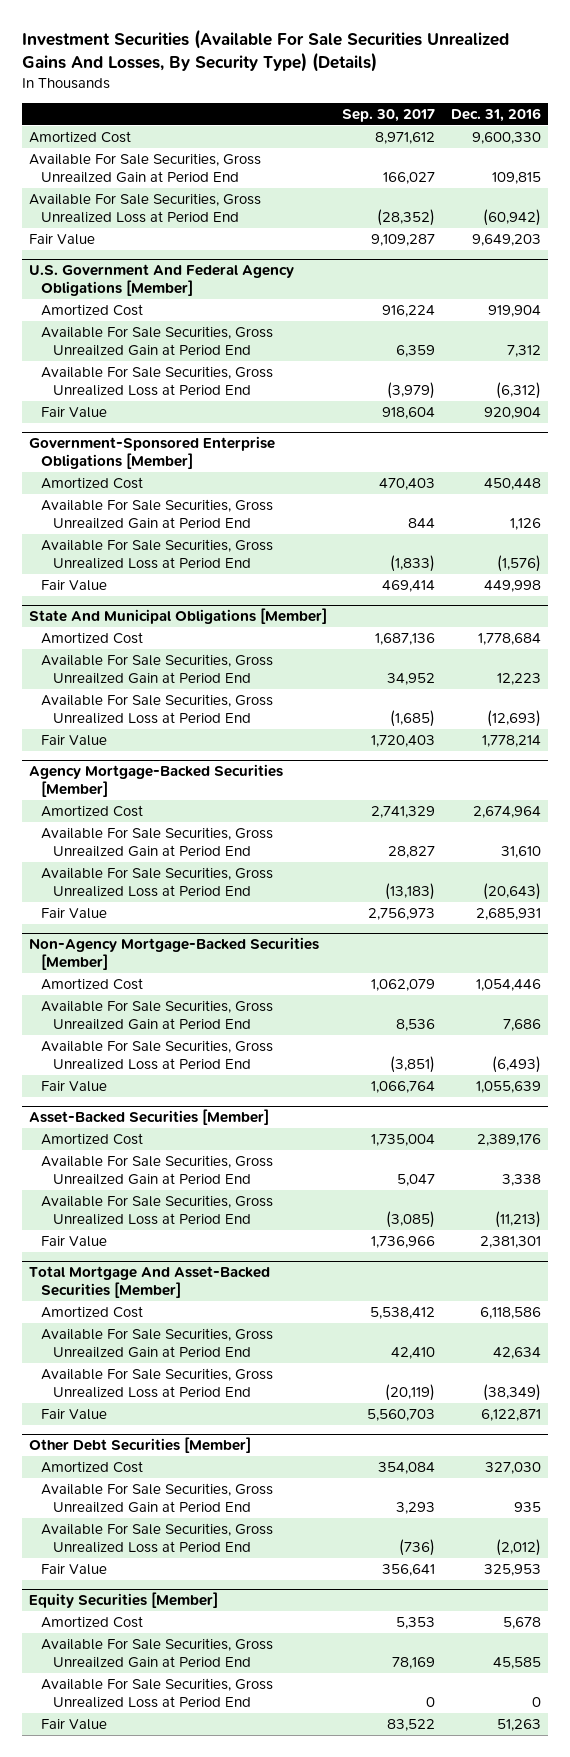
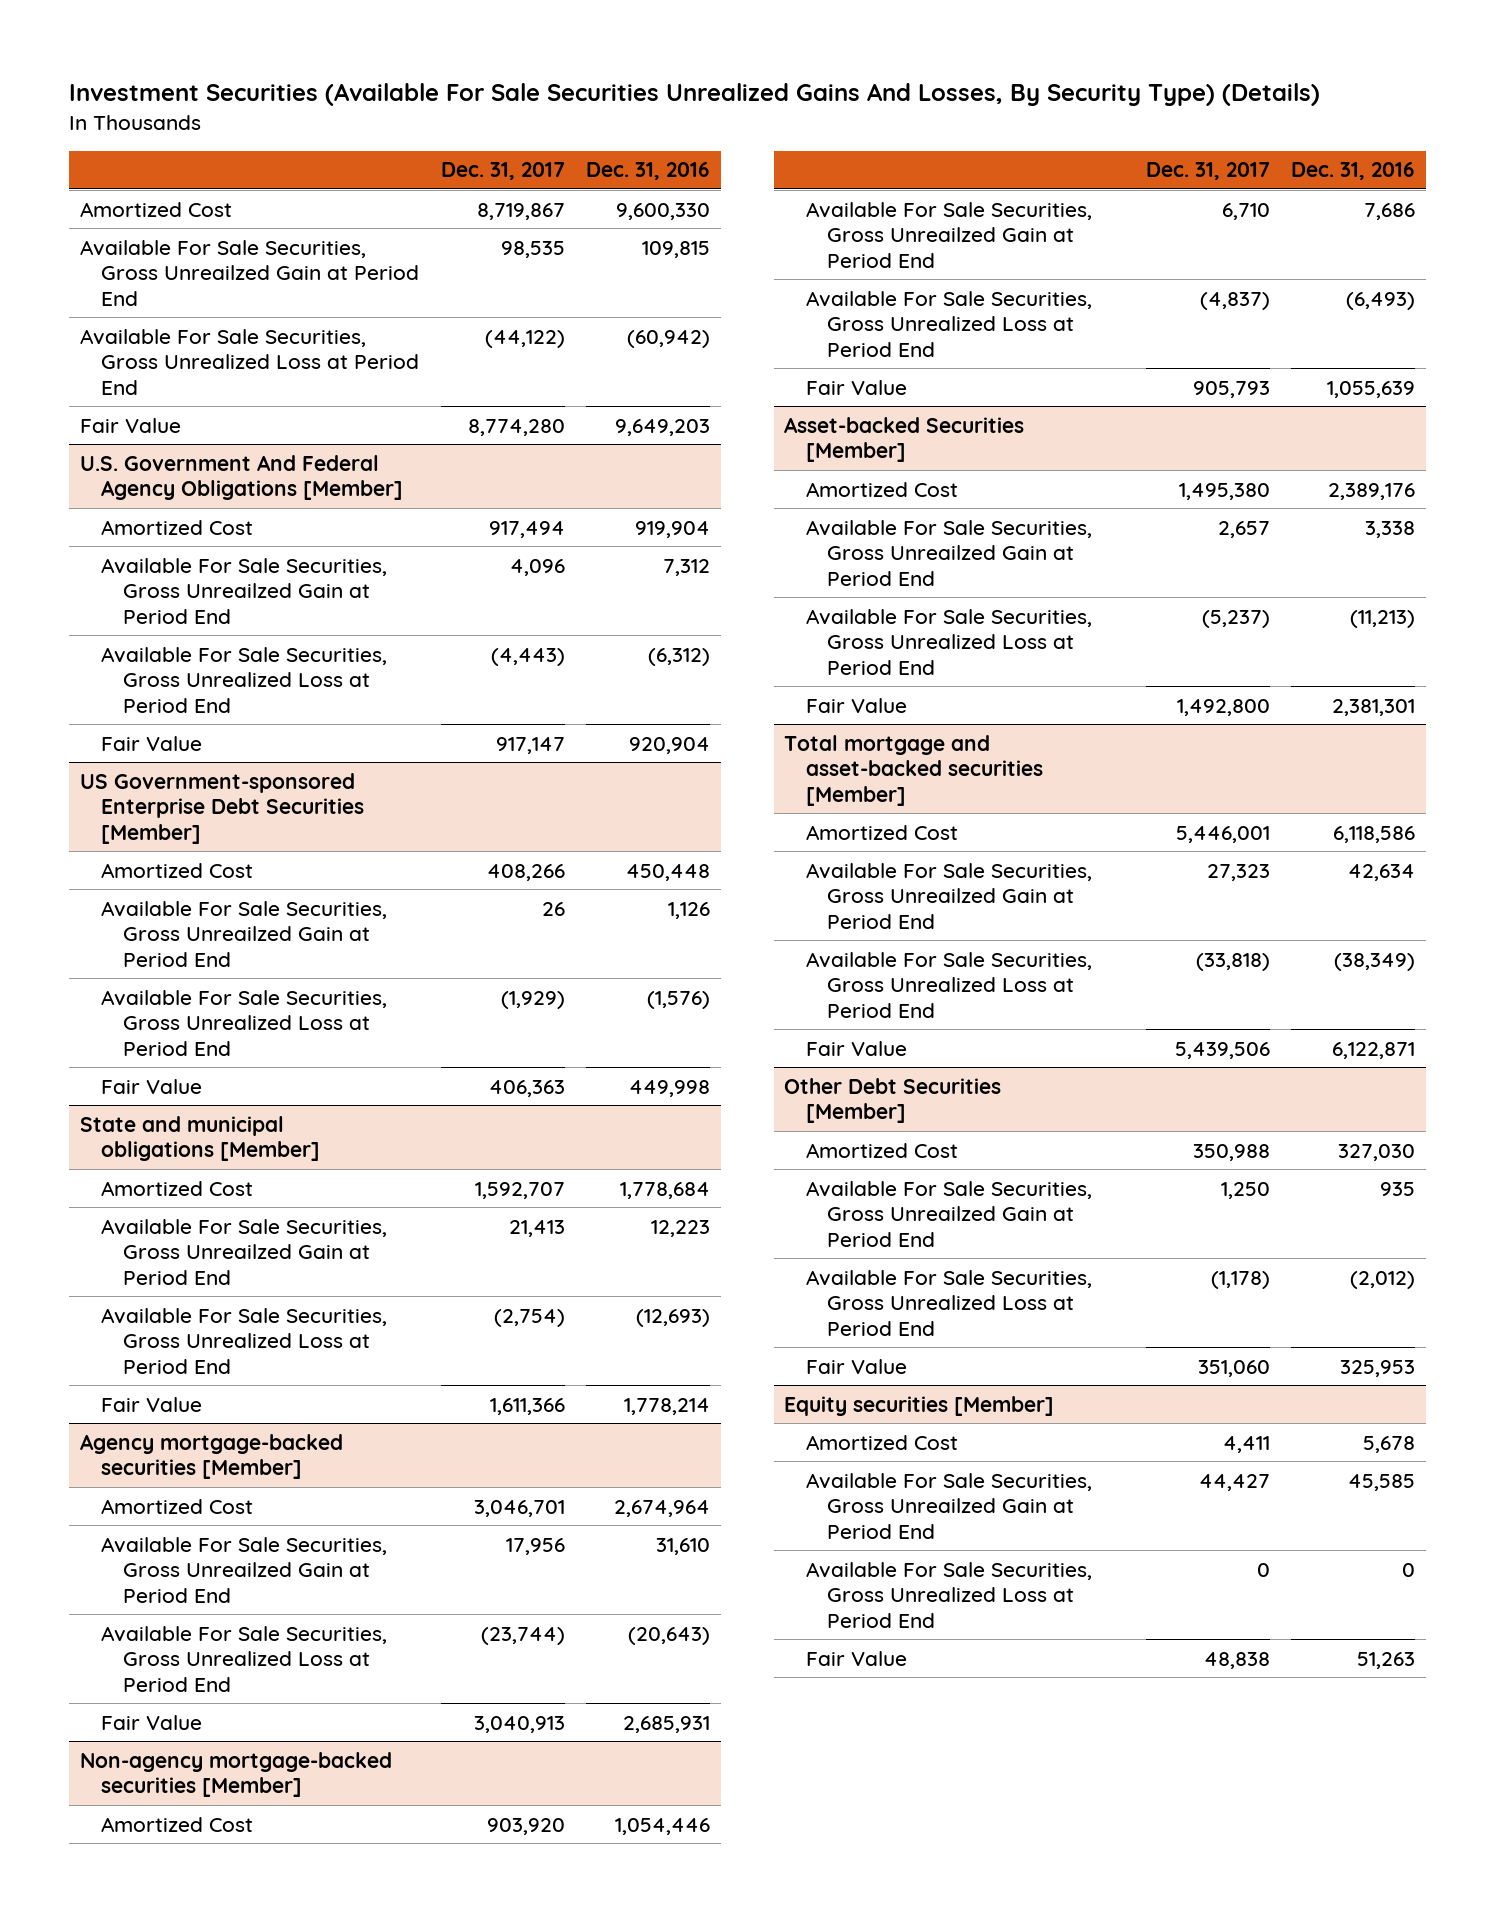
- | Sep. 30, 2017 | Dec. 31, 2016
+ | Dec. 31, 2017 | Dec. 31, 2016
- Government-Sponsored Enterprise Obligations [Member]
+ US Government-sponsored Enterprise Debt Securities [Member]
- State And Municipal Obligations [Member]
+ State and municipal obligations [Member]
- Agency Mortgage-Backed Securities [Member]
+ Agency mortgage-backed securities [Member]
- Non-Agency Mortgage-Backed Securities [Member]
+ Non-agency mortgage-backed securities [Member]
- Asset-Backed Securities [Member]
+ Asset-backed Securities [Member]
- Total Mortgage And Asset-Backed Securities [Member]
+ Total mortgage and asset-backed securities [Member]
- Equity Securities [Member]
+ Equity securities [Member]

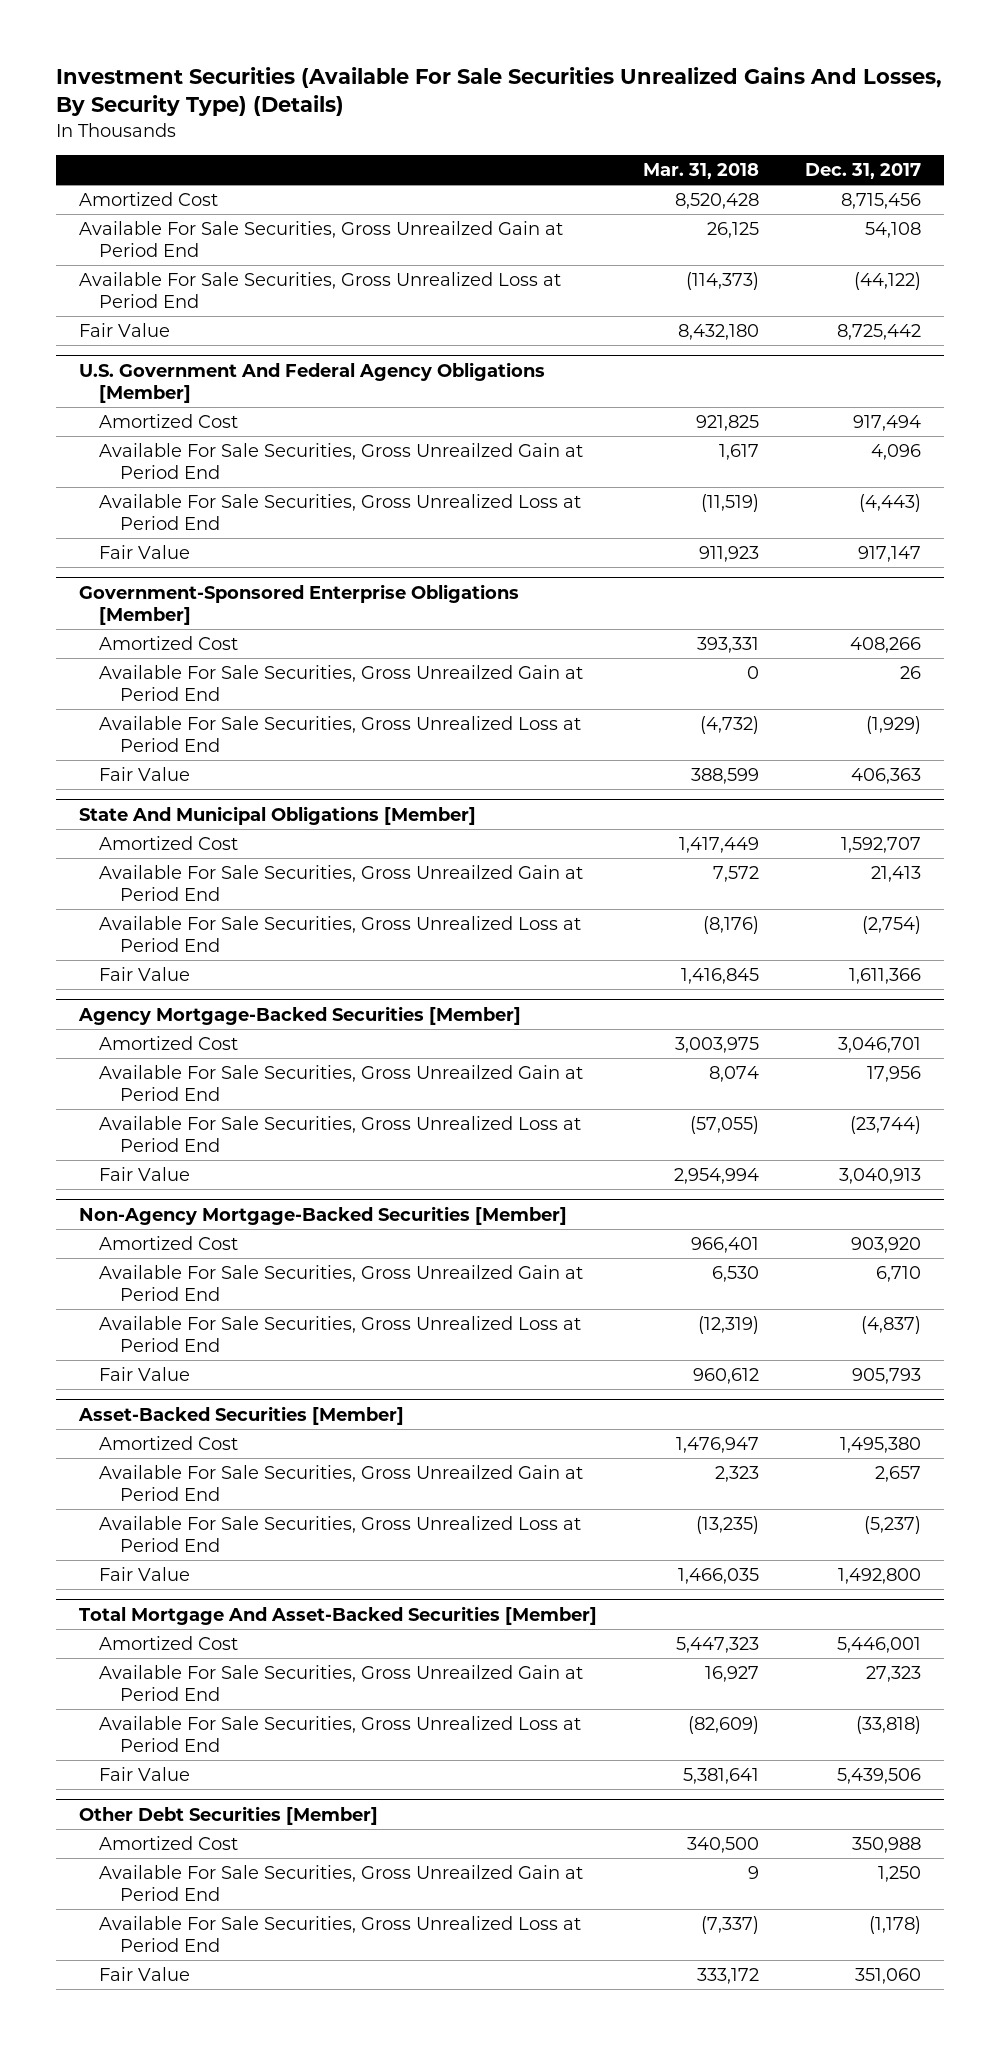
- | Dec. 31, 2017 | Dec. 31, 2016
+ | Mar. 31, 2018 | Dec. 31, 2017
- Amortized Cost | 8,719,867 | 9,600,330
- Available For Sale Securities, Gross Unreailzed Gain at Period End | 98,535 | 109,815
+ Amortized Cost | 8,520,428 | 8,715,456
+ Available For Sale Securities, Gross Unreailzed Gain at Period End | 26,125 | 54,108
- Fair Value | 8,774,280 | 9,649,203
+ Fair Value | 8,432,180 | 8,725,442
- US Government-sponsored Enterprise Debt Securities [Member]
+ Government-Sponsored Enterprise Obligations [Member]
- State and municipal obligations [Member]
+ State And Municipal Obligations [Member]
- Agency mortgage-backed securities [Member]
+ Agency Mortgage-Backed Securities [Member]
- Non-agency mortgage-backed securities [Member]
+ Non-Agency Mortgage-Backed Securities [Member]
- Asset-backed Securities [Member]
+ Asset-Backed Securities [Member]
- Total mortgage and asset-backed securities [Member]
+ Total Mortgage And Asset-Backed Securities [Member]
- Equity securities [Member]
- Amortized Cost | 4,411 | 5,678
- Available For Sale Securities, Gross Unreailzed Gain at Period End | 44,427 | 45,585
- Available For Sale Securities, Gross Unrealized Loss at Period End | 0 | 0
- Fair Value | 48,838 | 51,263

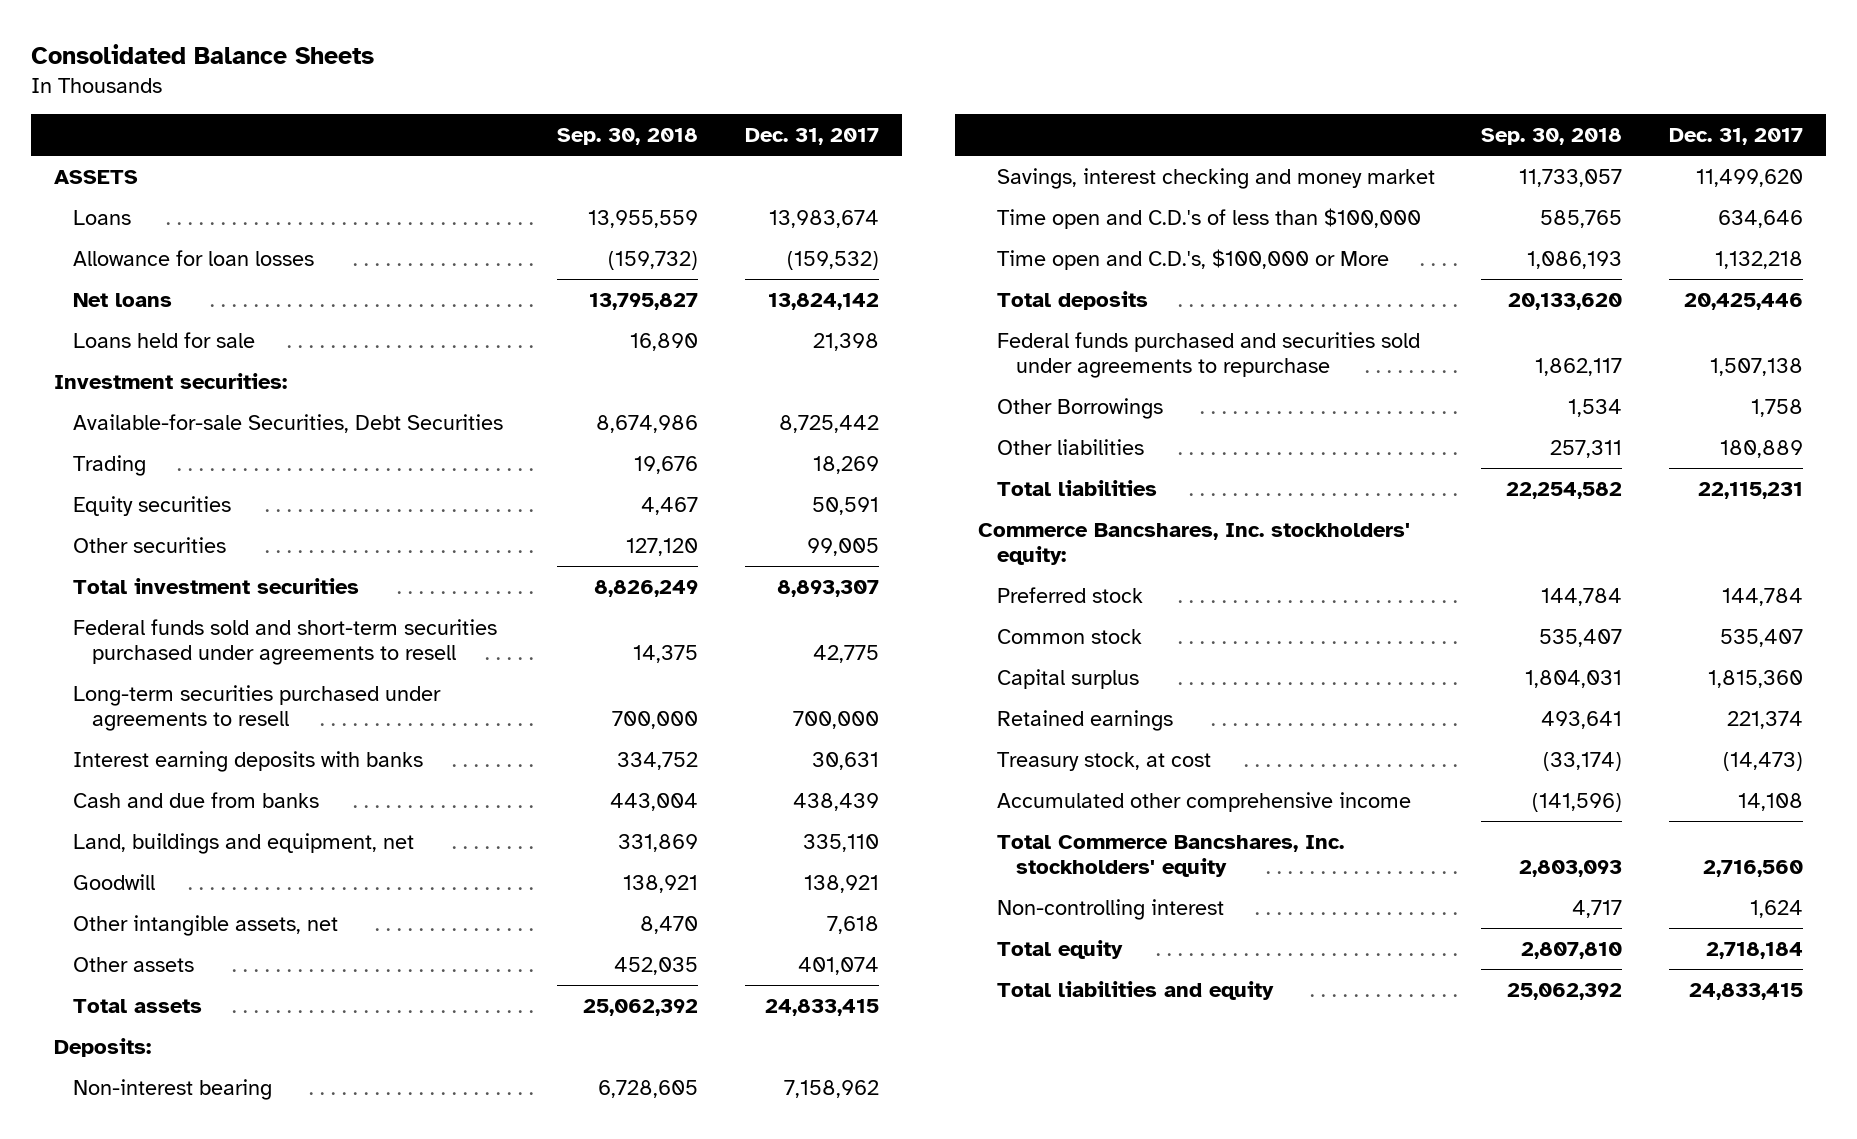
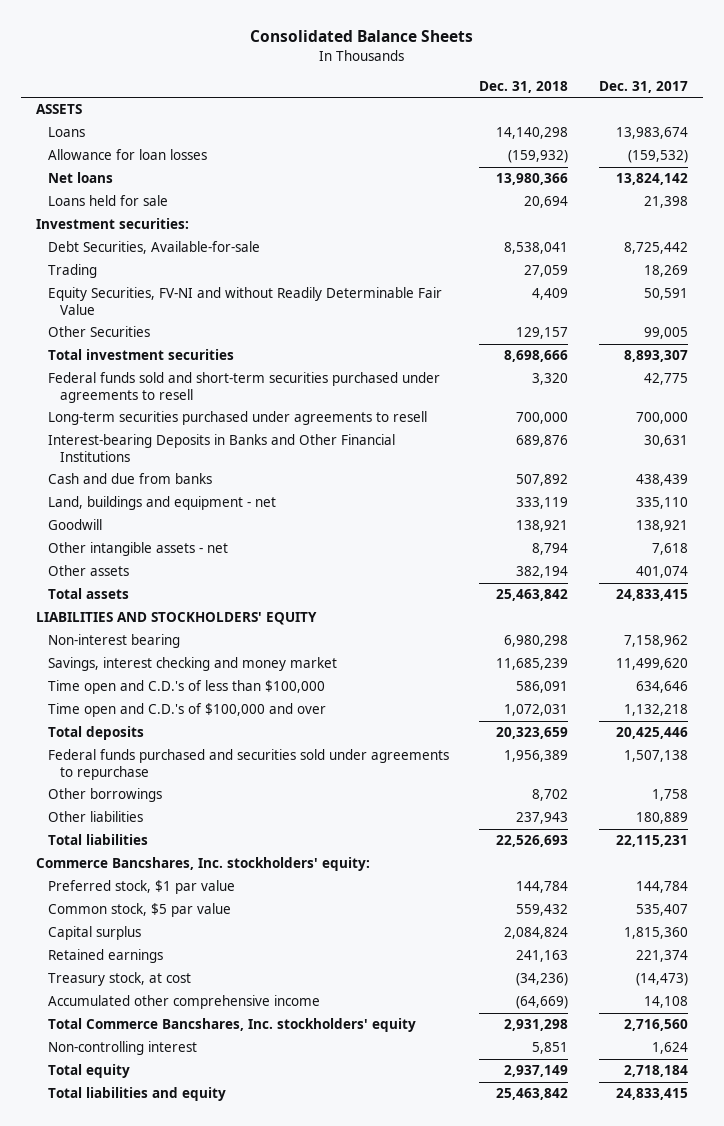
- | Sep. 30, 2018 | Dec. 31, 2017
+ | Dec. 31, 2018 | Dec. 31, 2017
- Available-for-sale Securities, Debt Securities | 8,674,986 | 8,725,442
+ Debt Securities, Available-for-sale | 8,538,041 | 8,725,442
- Equity securities | 4,467 | 50,591
- Other securities | 127,120 | 99,005
+ Equity Securities, FV-NI and without Readily Determinable Fair Value | 4,409 | 50,591
+ Other Securities | 129,157 | 99,005
- Interest earning deposits with banks | 334,752 | 30,631
+ Interest-bearing Deposits in Banks and Other Financial Institutions | 689,876 | 30,631
- Land, buildings and equipment, net | 331,869 | 335,110
+ Land, buildings and equipment - net | 333,119 | 335,110
- Other intangible assets, net | 8,470 | 7,618
+ Other intangible assets - net | 8,794 | 7,618
- Deposits:
+ LIABILITIES AND STOCKHOLDERS' EQUITY
- Time open and C.D.'s, $100,000 or More | 1,086,193 | 1,132,218
+ Time open and C.D.'s of $100,000 and over | 1,072,031 | 1,132,218
- Other Borrowings | 1,534 | 1,758
+ Other borrowings | 8,702 | 1,758
- Preferred stock | 144,784 | 144,784
- Common stock | 535,407 | 535,407
+ Preferred stock, $1 par value | 144,784 | 144,784
+ Common stock, $5 par value | 559,432 | 535,407

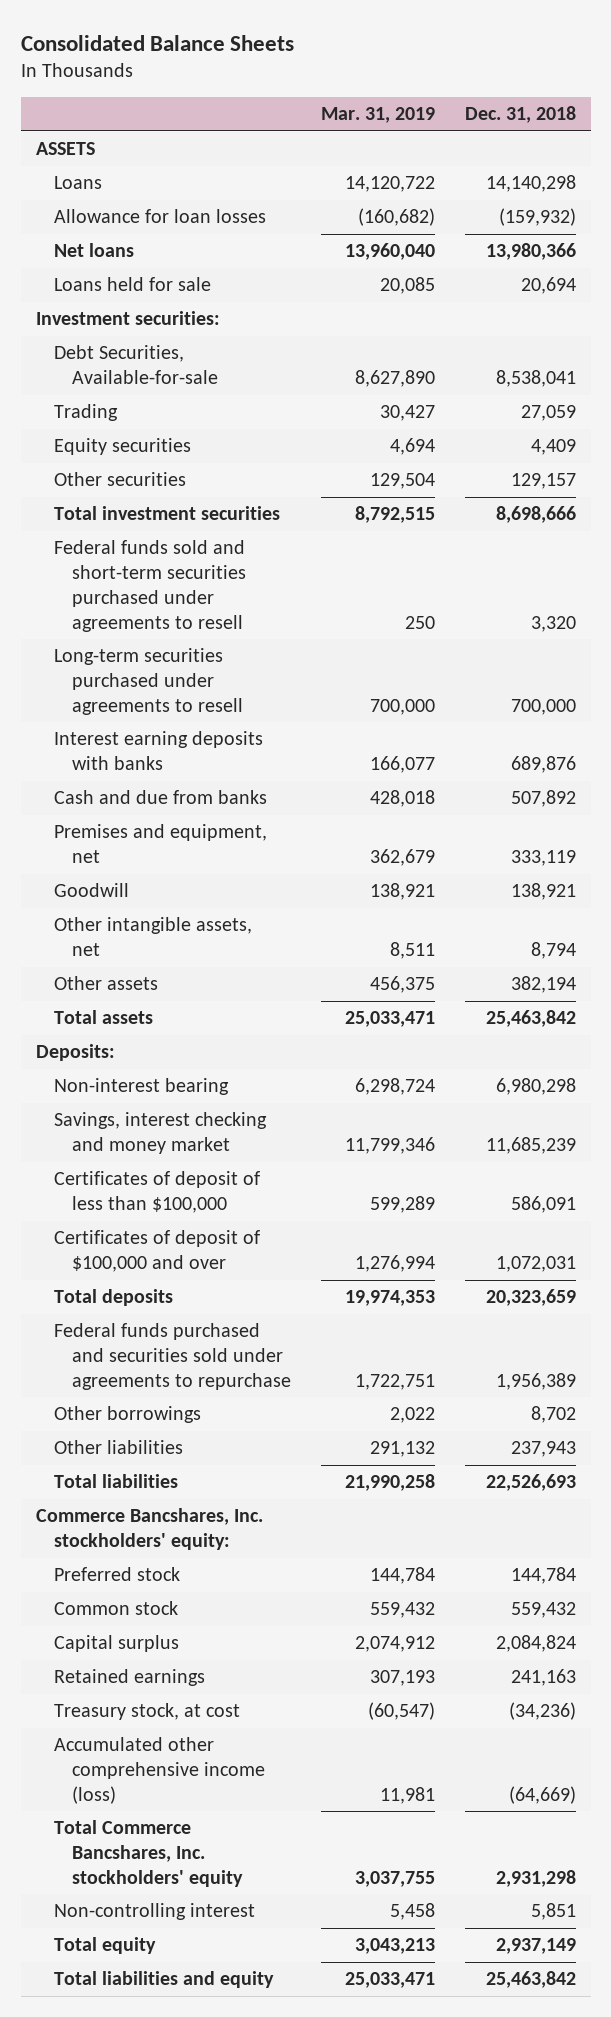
- | Dec. 31, 2018 | Dec. 31, 2017
+ | Mar. 31, 2019 | Dec. 31, 2018
- Equity Securities, FV-NI and without Readily Determinable Fair Value | 4,409 | 50,591
- Other Securities | 129,157 | 99,005
+ Equity securities | 4,694 | 4,409
+ Other securities | 129,504 | 129,157
- Interest-bearing Deposits in Banks and Other Financial Institutions | 689,876 | 30,631
+ Interest earning deposits with banks | 166,077 | 689,876
- Land, buildings and equipment - net | 333,119 | 335,110
+ Premises and equipment, net | 362,679 | 333,119
- Other intangible assets - net | 8,794 | 7,618
+ Other intangible assets, net | 8,511 | 8,794
- LIABILITIES AND STOCKHOLDERS' EQUITY
+ Deposits:
- Time open and C.D.'s of less than $100,000 | 586,091 | 634,646
- Time open and C.D.'s of $100,000 and over | 1,072,031 | 1,132,218
+ Certificates of deposit of less than $100,000 | 599,289 | 586,091
+ Certificates of deposit of $100,000 and over | 1,276,994 | 1,072,031
- Preferred stock, $1 par value | 144,784 | 144,784
- Common stock, $5 par value | 559,432 | 535,407
+ Preferred stock | 144,784 | 144,784
+ Common stock | 559,432 | 559,432
- Accumulated other comprehensive income | (64,669) | 14,108
+ Accumulated other comprehensive income (loss) | 11,981 | (64,669)

